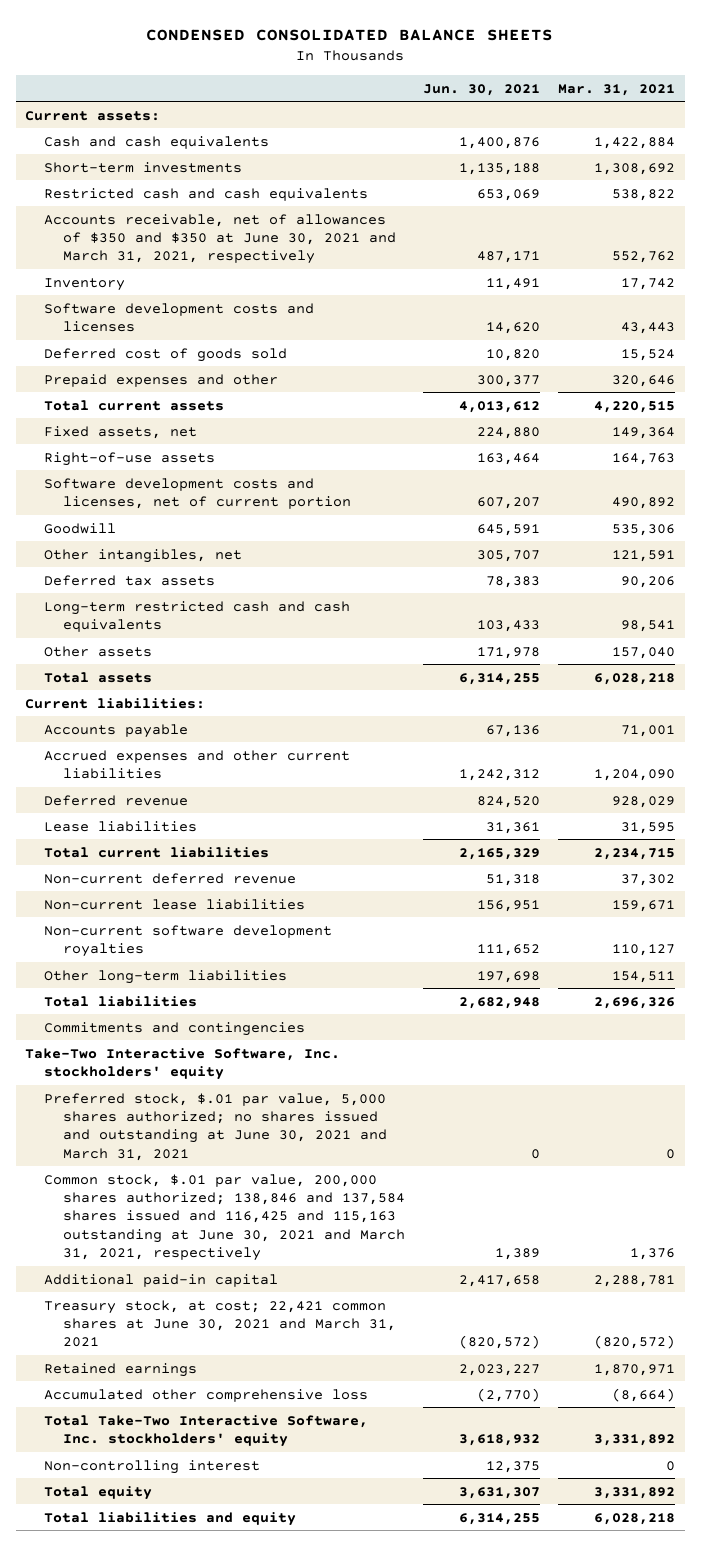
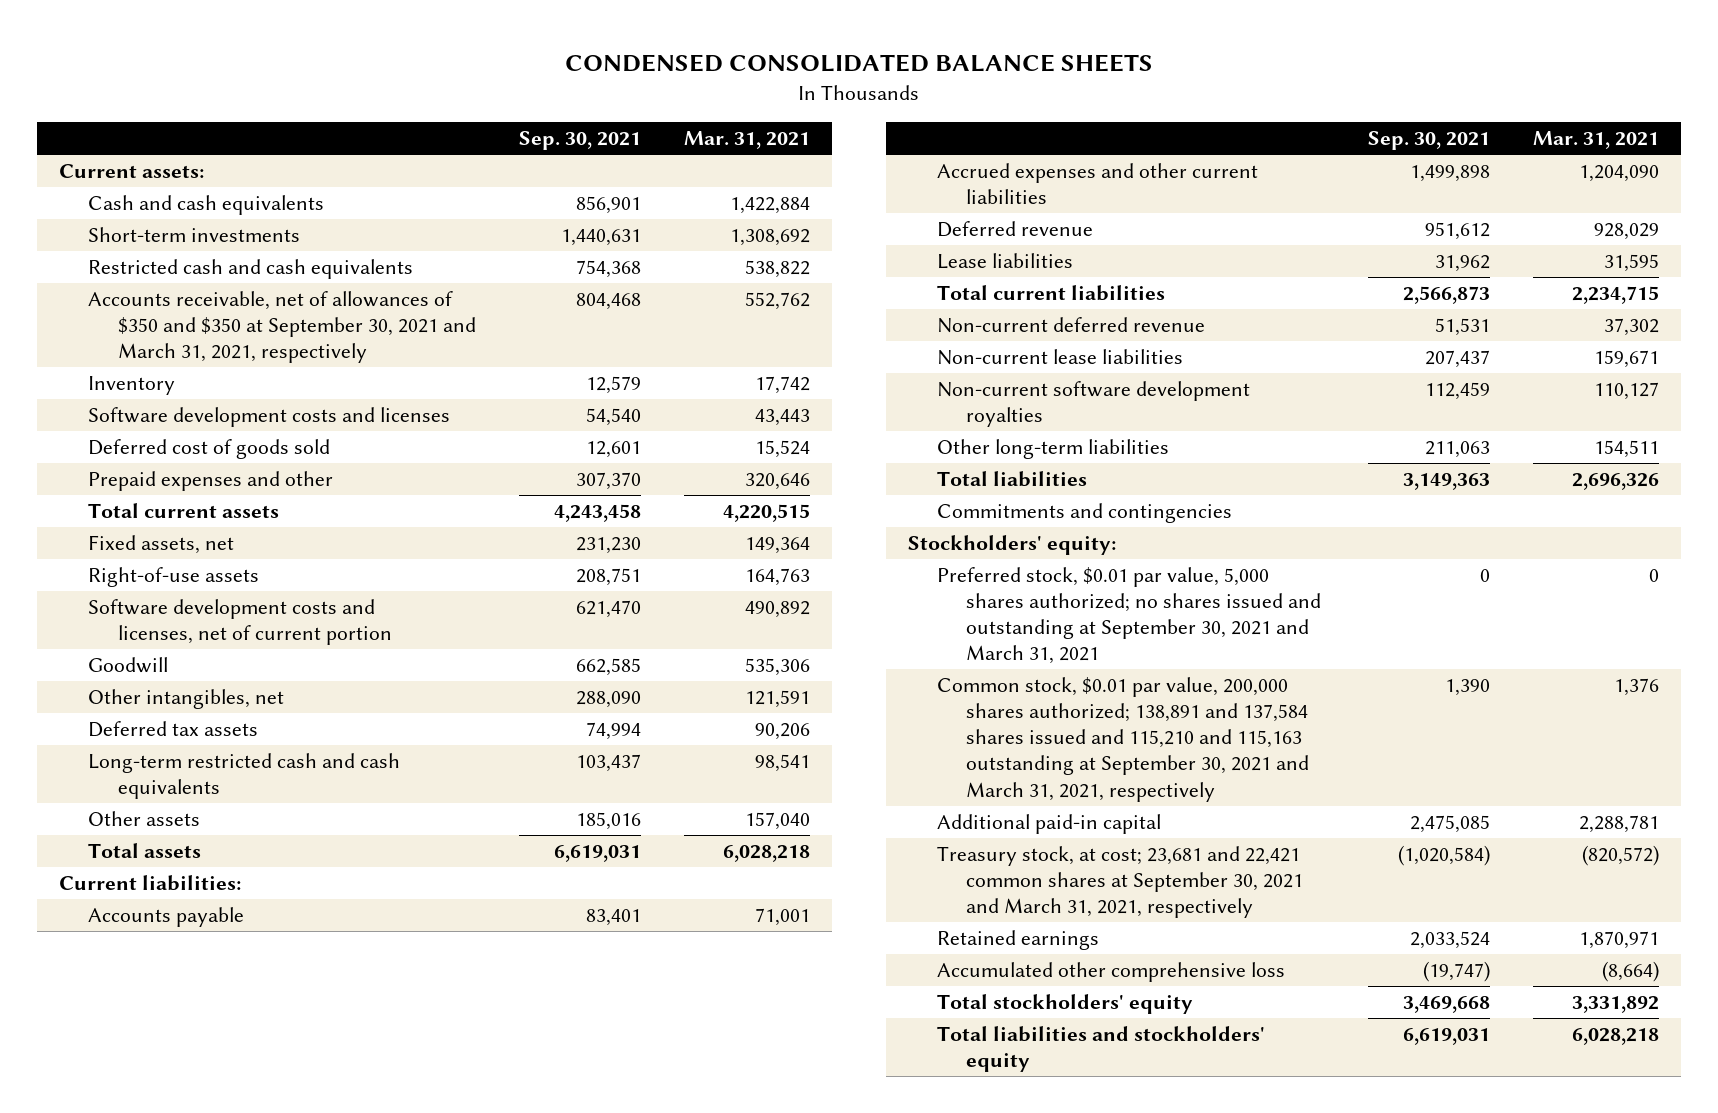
- | Jun. 30, 2021 | Mar. 31, 2021
+ | Sep. 30, 2021 | Mar. 31, 2021
- Accounts receivable, net of allowances of $350 and $350 at June 30, 2021 and March 31, 2021, respectively | 487,171 | 552,762
+ Accounts receivable, net of allowances of $350 and $350 at September 30, 2021 and March 31, 2021, respectively | 804,468 | 552,762
- Take-Two Interactive Software, Inc. stockholders' equity
- Preferred stock, $.01 par value, 5,000 shares authorized; no shares issued and outstanding at June 30, 2021 and March 31, 2021 | 0 | 0
- Common stock, $.01 par value, 200,000 shares authorized; 138,846 and 137,584 shares issued and 116,425 and 115,163 outstanding at June 30, 2021 and March 31, 2021, respectively | 1,389 | 1,376
+ Stockholders' equity:
+ Preferred stock, $0.01 par value, 5,000 shares authorized; no shares issued and outstanding at September 30, 2021 and March 31, 2021 | 0 | 0
+ Common stock, $0.01 par value, 200,000 shares authorized; 138,891 and 137,584 shares issued and 115,210 and 115,163 outstanding at September 30, 2021 and March 31, 2021, respectively | 1,390 | 1,376
- Treasury stock, at cost; 22,421 common shares at June 30, 2021 and March 31, 2021 | (820,572) | (820,572)
+ Treasury stock, at cost; 23,681 and 22,421 common shares at September 30, 2021 and March 31, 2021, respectively | (1,020,584) | (820,572)
- Total Take-Two Interactive Software, Inc. stockholders' equity | 3,618,932 | 3,331,892
- Non-controlling interest | 12,375 | 0
- Total equity | 3,631,307 | 3,331,892
- Total liabilities and equity | 6,314,255 | 6,028,218
+ Total stockholders' equity | 3,469,668 | 3,331,892
+ Total liabilities and stockholders' equity | 6,619,031 | 6,028,218

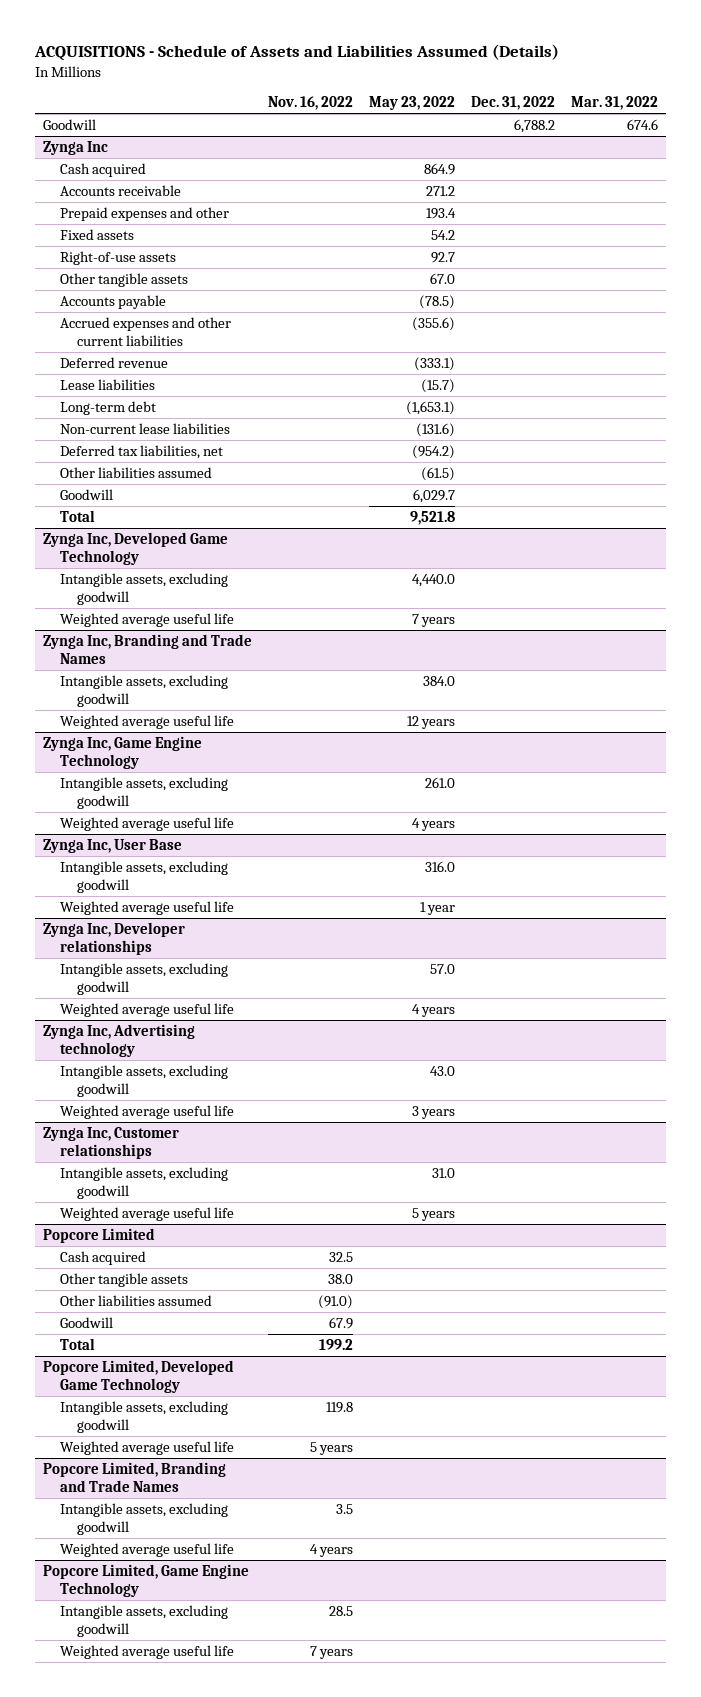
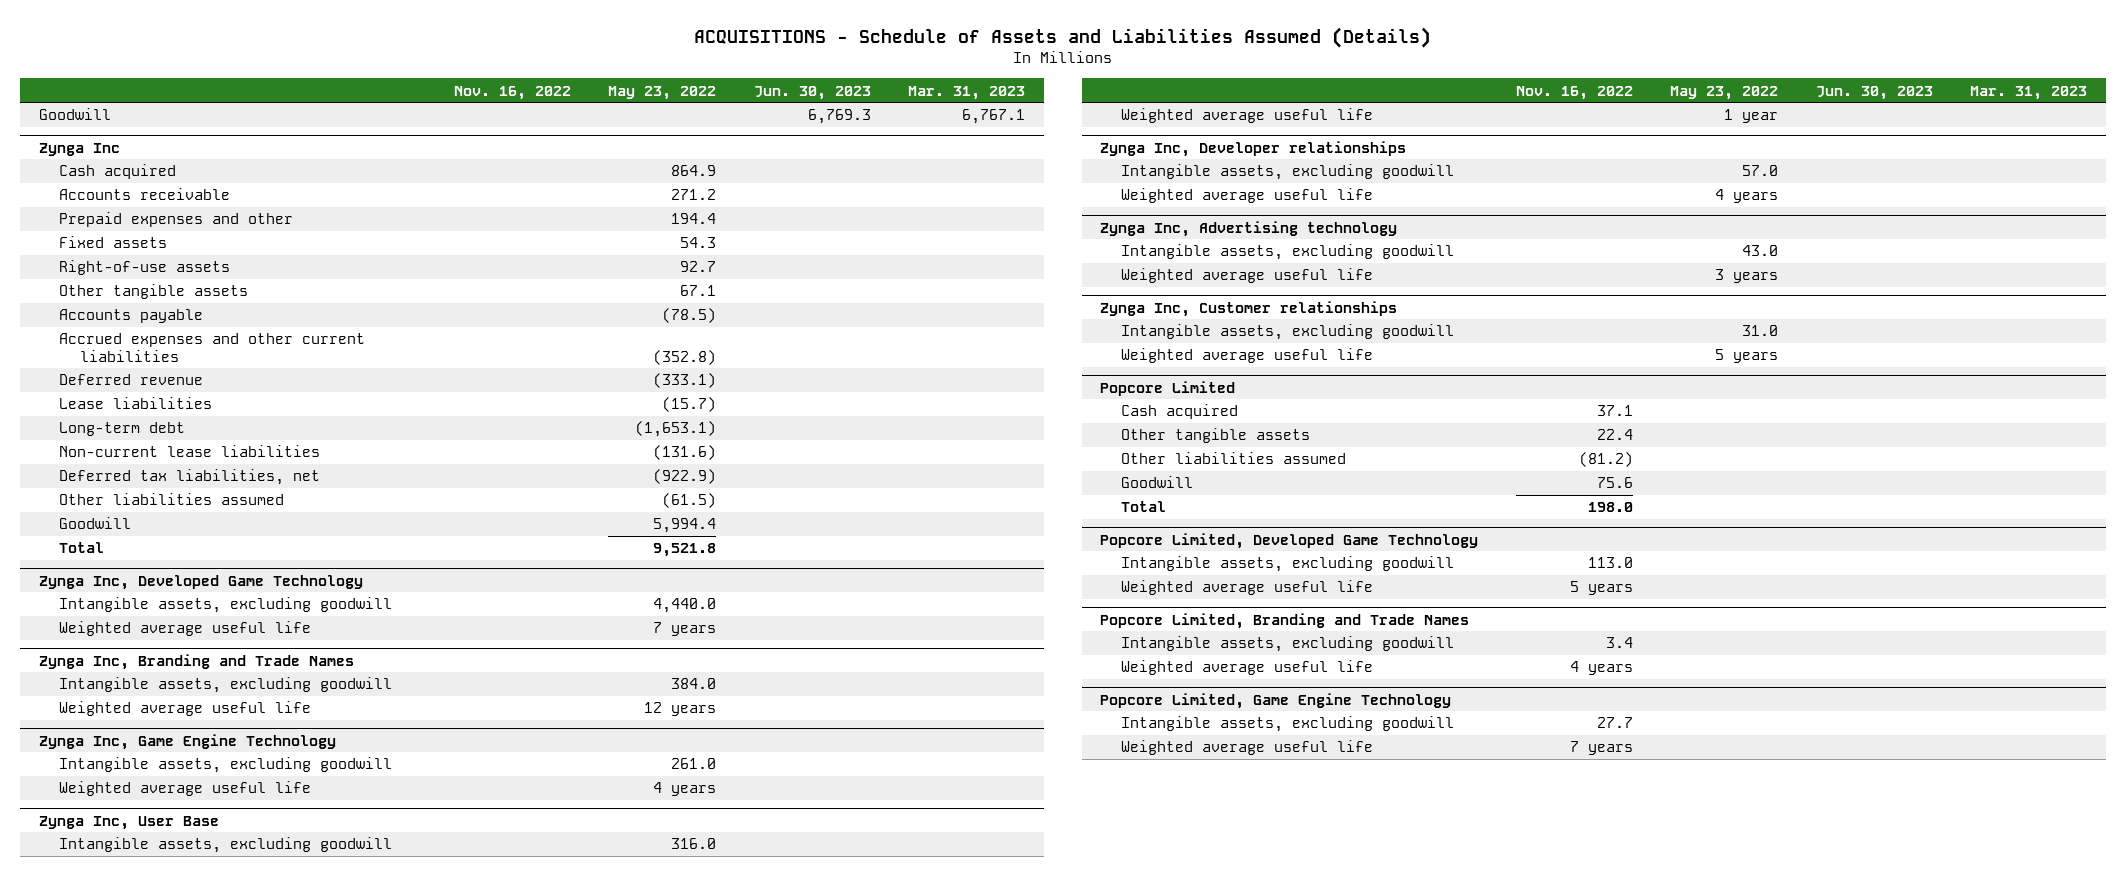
- | Nov. 16, 2022 | May 23, 2022 | Dec. 31, 2022 | Mar. 31, 2022
+ | Nov. 16, 2022 | May 23, 2022 | Jun. 30, 2023 | Mar. 31, 2023
@ Zynga Inc
- Prepaid expenses and other | | 193.4 | |
- Fixed assets | | 54.2 | |
+ Prepaid expenses and other | | 194.4 | |
+ Fixed assets | | 54.3 | |
- Other tangible assets | | 67.0 | |
+ Other tangible assets | | 67.1 | |
- Accrued expenses and other current liabilities | | (355.6) | |
+ Accrued expenses and other current liabilities | | (352.8) | |
- Deferred tax liabilities, net | | (954.2) | |
+ Deferred tax liabilities, net | | (922.9) | |
- Goodwill | | 6,029.7 | |
+ Goodwill | | 5,994.4 | |
@ Popcore Limited
- Cash acquired | 32.5 | | |
- Other tangible assets | 38.0 | | |
- Other liabilities assumed | (91.0) | | |
- Goodwill | 67.9 | | |
- Total | 199.2 | | |
+ Cash acquired | 37.1 | | |
+ Other tangible assets | 22.4 | | |
+ Other liabilities assumed | (81.2) | | |
+ Goodwill | 75.6 | | |
+ Total | 198.0 | | |
@ Popcore Limited, Developed Game Technology
- Intangible assets, excluding goodwill | 119.8 | | |
+ Intangible assets, excluding goodwill | 113.0 | | |
@ Popcore Limited, Branding and Trade Names
- Intangible assets, excluding goodwill | 3.5 | | |
+ Intangible assets, excluding goodwill | 3.4 | | |
@ Popcore Limited, Game Engine Technology
- Intangible assets, excluding goodwill | 28.5 | | |
+ Intangible assets, excluding goodwill | 27.7 | | |

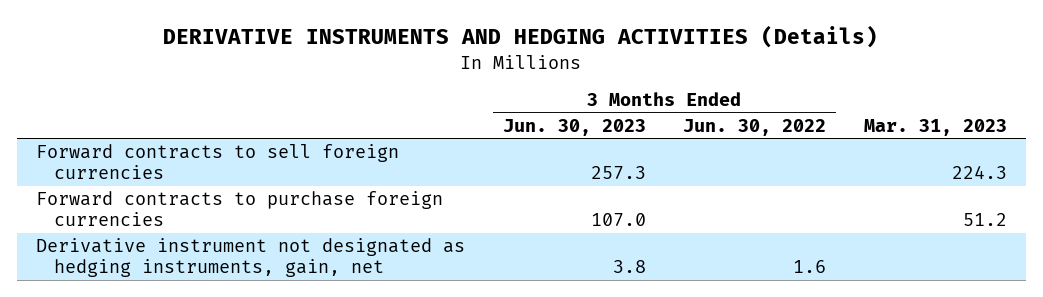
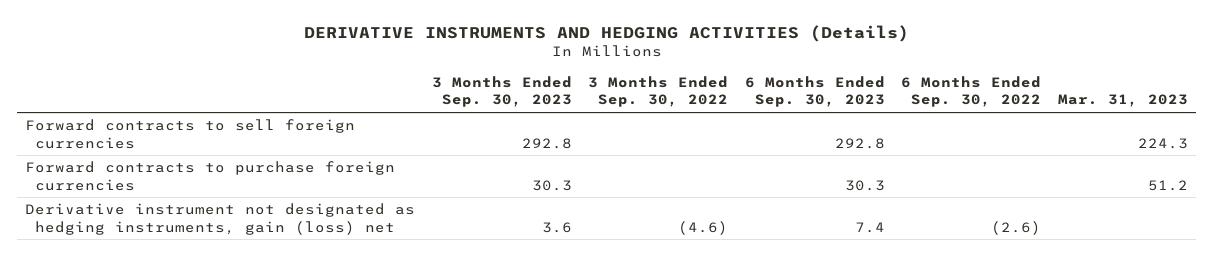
- | 3 Months Ended Jun. 30, 2023 | 3 Months Ended Jun. 30, 2022 | Mar. 31, 2023
+ | 3 Months Ended Sep. 30, 2023 | 3 Months Ended Sep. 30, 2022 | 6 Months Ended Sep. 30, 2023 | 6 Months Ended Sep. 30, 2022 | Mar. 31, 2023
- Derivative instrument not designated as hedging instruments, gain, net | 3.8 | 1.6 |
+ Derivative instrument not designated as hedging instruments, gain (loss) net | 3.6 | (4.6) | 7.4 | (2.6) |

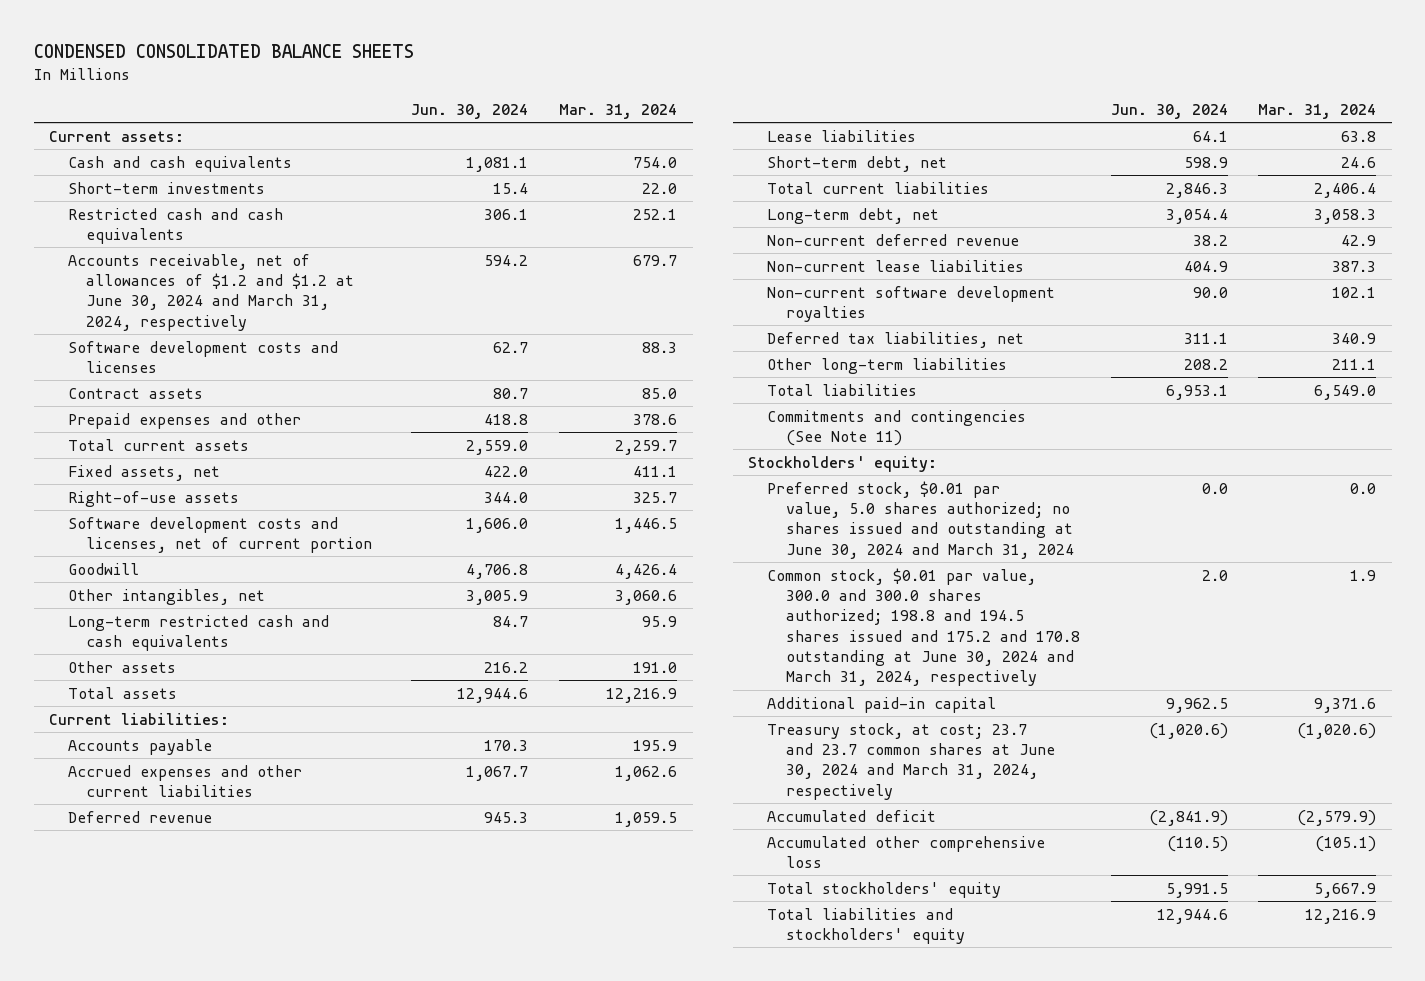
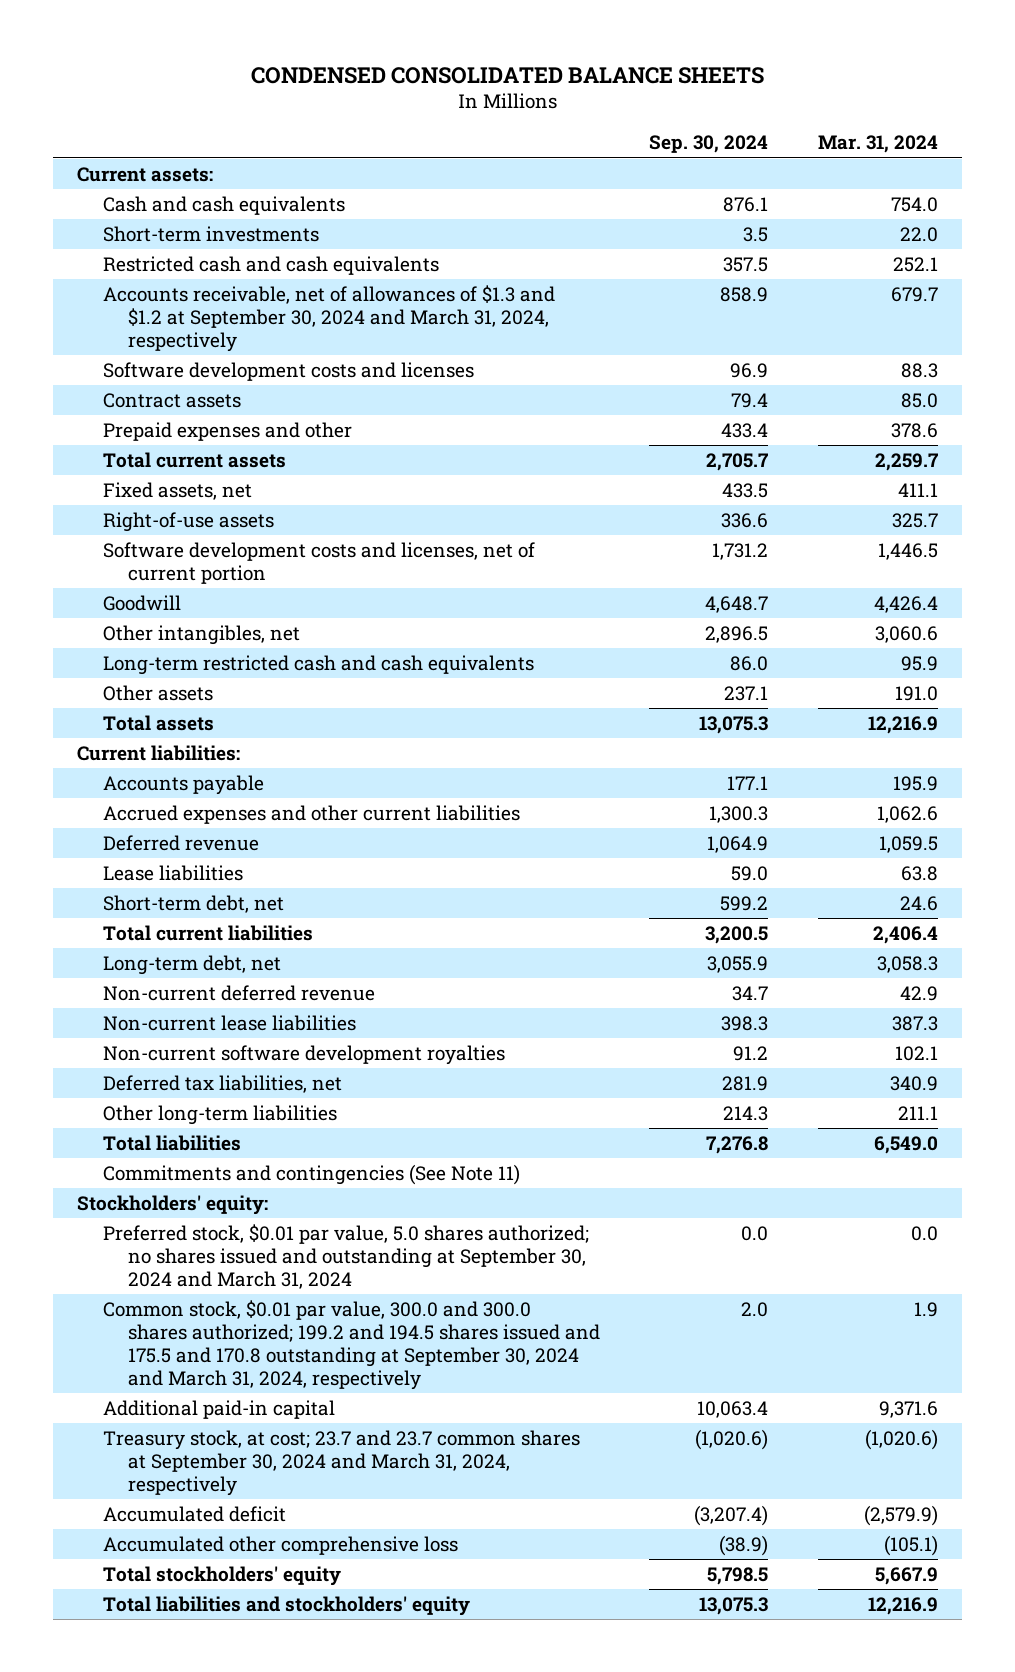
- | Jun. 30, 2024 | Mar. 31, 2024
+ | Sep. 30, 2024 | Mar. 31, 2024
- Accounts receivable, net of allowances of $1.2 and $1.2 at June 30, 2024 and March 31, 2024, respectively | 594.2 | 679.7
+ Accounts receivable, net of allowances of $1.3 and $1.2 at September 30, 2024 and March 31, 2024, respectively | 858.9 | 679.7
- Preferred stock, $0.01 par value, 5.0 shares authorized; no shares issued and outstanding at June 30, 2024 and March 31, 2024 | 0.0 | 0.0
- Common stock, $0.01 par value, 300.0 and 300.0 shares authorized; 198.8 and 194.5 shares issued and 175.2 and 170.8 outstanding at June 30, 2024 and March 31, 2024, respectively | 2.0 | 1.9
+ Preferred stock, $0.01 par value, 5.0 shares authorized; no shares issued and outstanding at September 30, 2024 and March 31, 2024 | 0.0 | 0.0
+ Common stock, $0.01 par value, 300.0 and 300.0 shares authorized; 199.2 and 194.5 shares issued and 175.5 and 170.8 outstanding at September 30, 2024 and March 31, 2024, respectively | 2.0 | 1.9
- Treasury stock, at cost; 23.7 and 23.7 common shares at June 30, 2024 and March 31, 2024, respectively | (1,020.6) | (1,020.6)
+ Treasury stock, at cost; 23.7 and 23.7 common shares at September 30, 2024 and March 31, 2024, respectively | (1,020.6) | (1,020.6)

